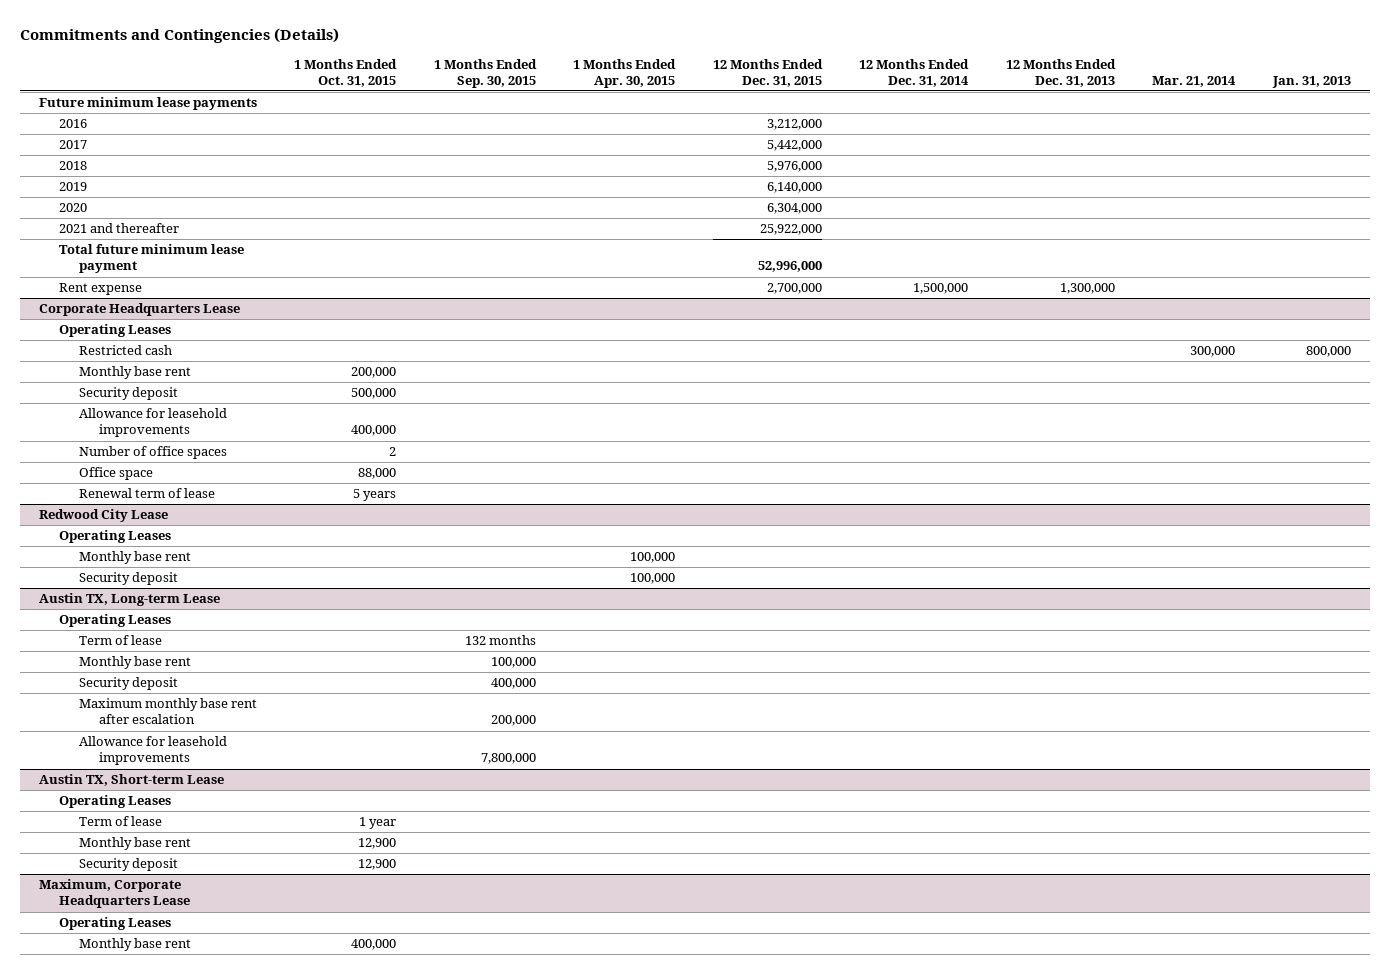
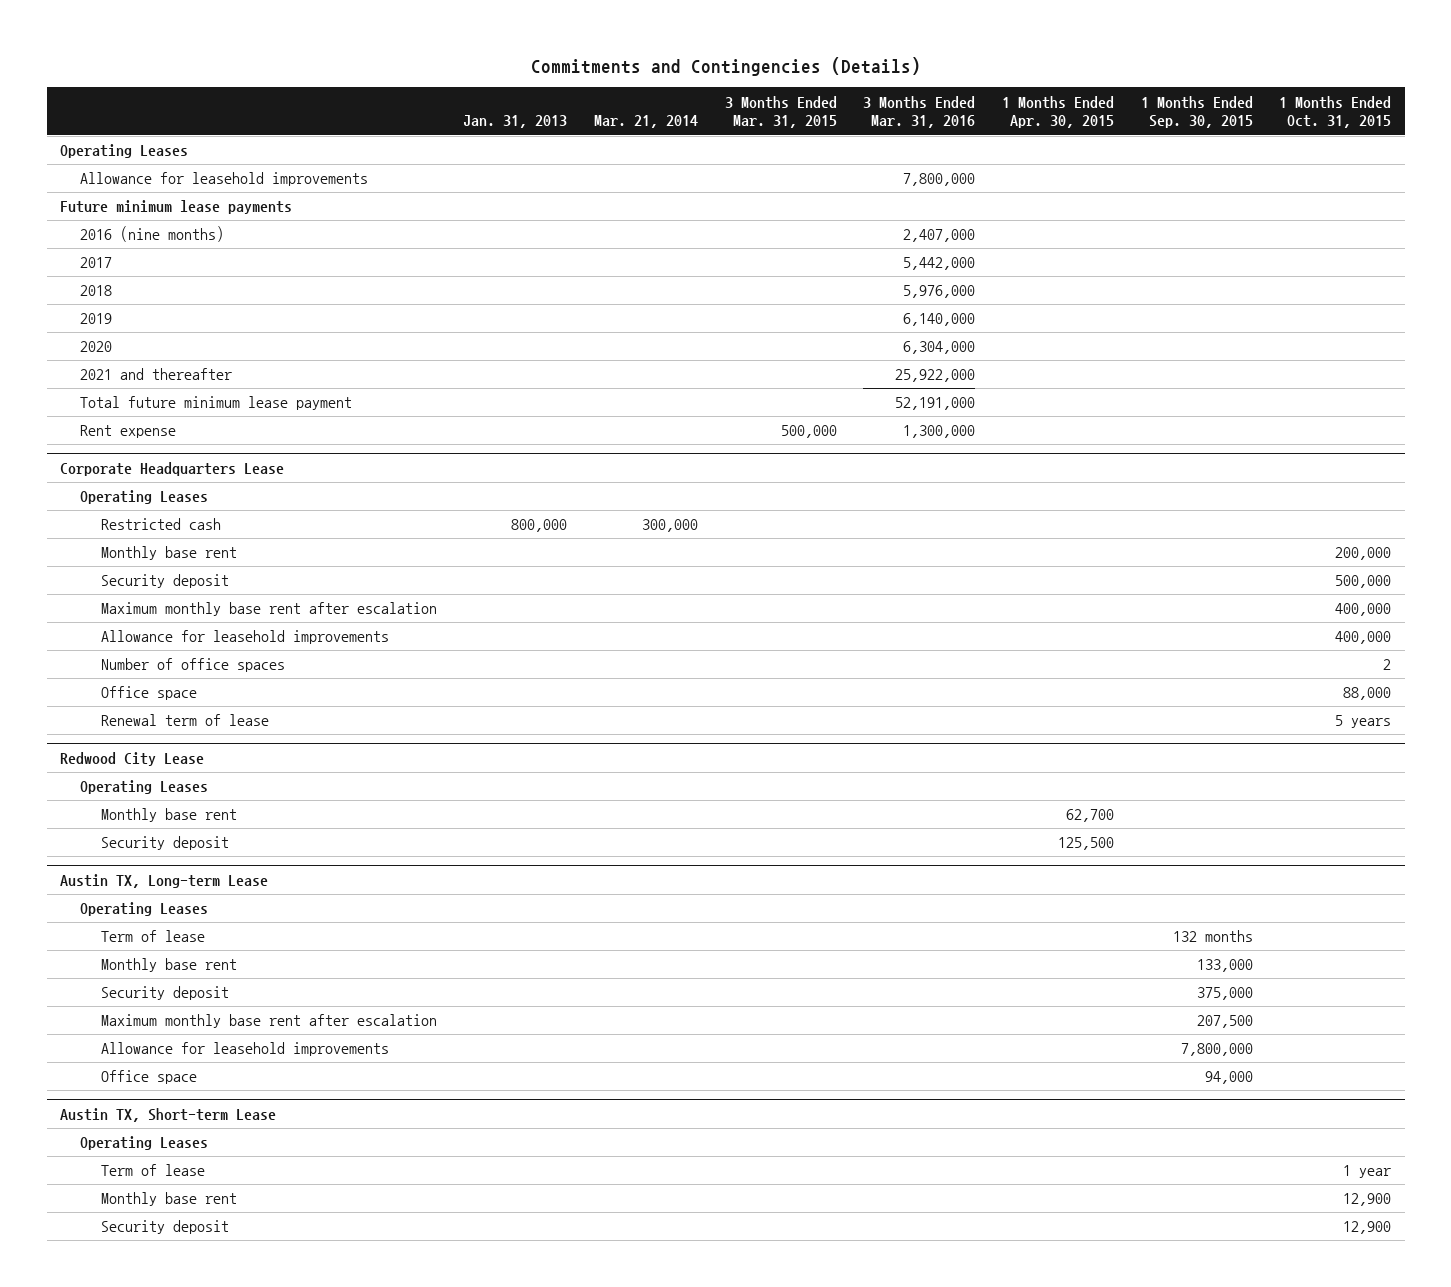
- | 1 Months Ended Oct. 31, 2015 | 1 Months Ended Sep. 30, 2015 | 1 Months Ended Apr. 30, 2015 | 12 Months Ended Dec. 31, 2015 | 12 Months Ended Dec. 31, 2014 | 12 Months Ended Dec. 31, 2013 | Mar. 21, 2014 | Jan. 31, 2013
+ | Jan. 31, 2013 | Mar. 21, 2014 | 3 Months Ended Mar. 31, 2015 | 3 Months Ended Mar. 31, 2016 | 1 Months Ended Apr. 30, 2015 | 1 Months Ended Sep. 30, 2015 | 1 Months Ended Oct. 31, 2015
+ Operating Leases
+ Allowance for leasehold improvements | | | | 7,800,000 | | |
- 2016 | | | | 3,212,000 | | | |
+ 2016 (nine months) | | | | 2,407,000 | | |
@ Corporate Headquarters Lease
+ Maximum monthly base rent after escalation | | | | | | | 400,000
@ Redwood City Lease
- Monthly base rent | | | 100,000 | | | | |
- Security deposit | | | 100,000 | | | | |
+ Monthly base rent | | | | | 62,700 | |
+ Security deposit | | | | | 125,500 | |
@ Austin TX, Long-term Lease
- Monthly base rent | | 100,000 | | | | | |
- Security deposit | | 400,000 | | | | | |
- Maximum monthly base rent after escalation | | 200,000 | | | | | |
+ Monthly base rent | | | | | | 133,000 |
+ Security deposit | | | | | | 375,000 |
+ Maximum monthly base rent after escalation | | | | | | 207,500 |
+ Office space | | | | | | 94,000 |
- Maximum, Corporate Headquarters Lease
- Operating Leases
- Monthly base rent | 400,000 | | | | | | |

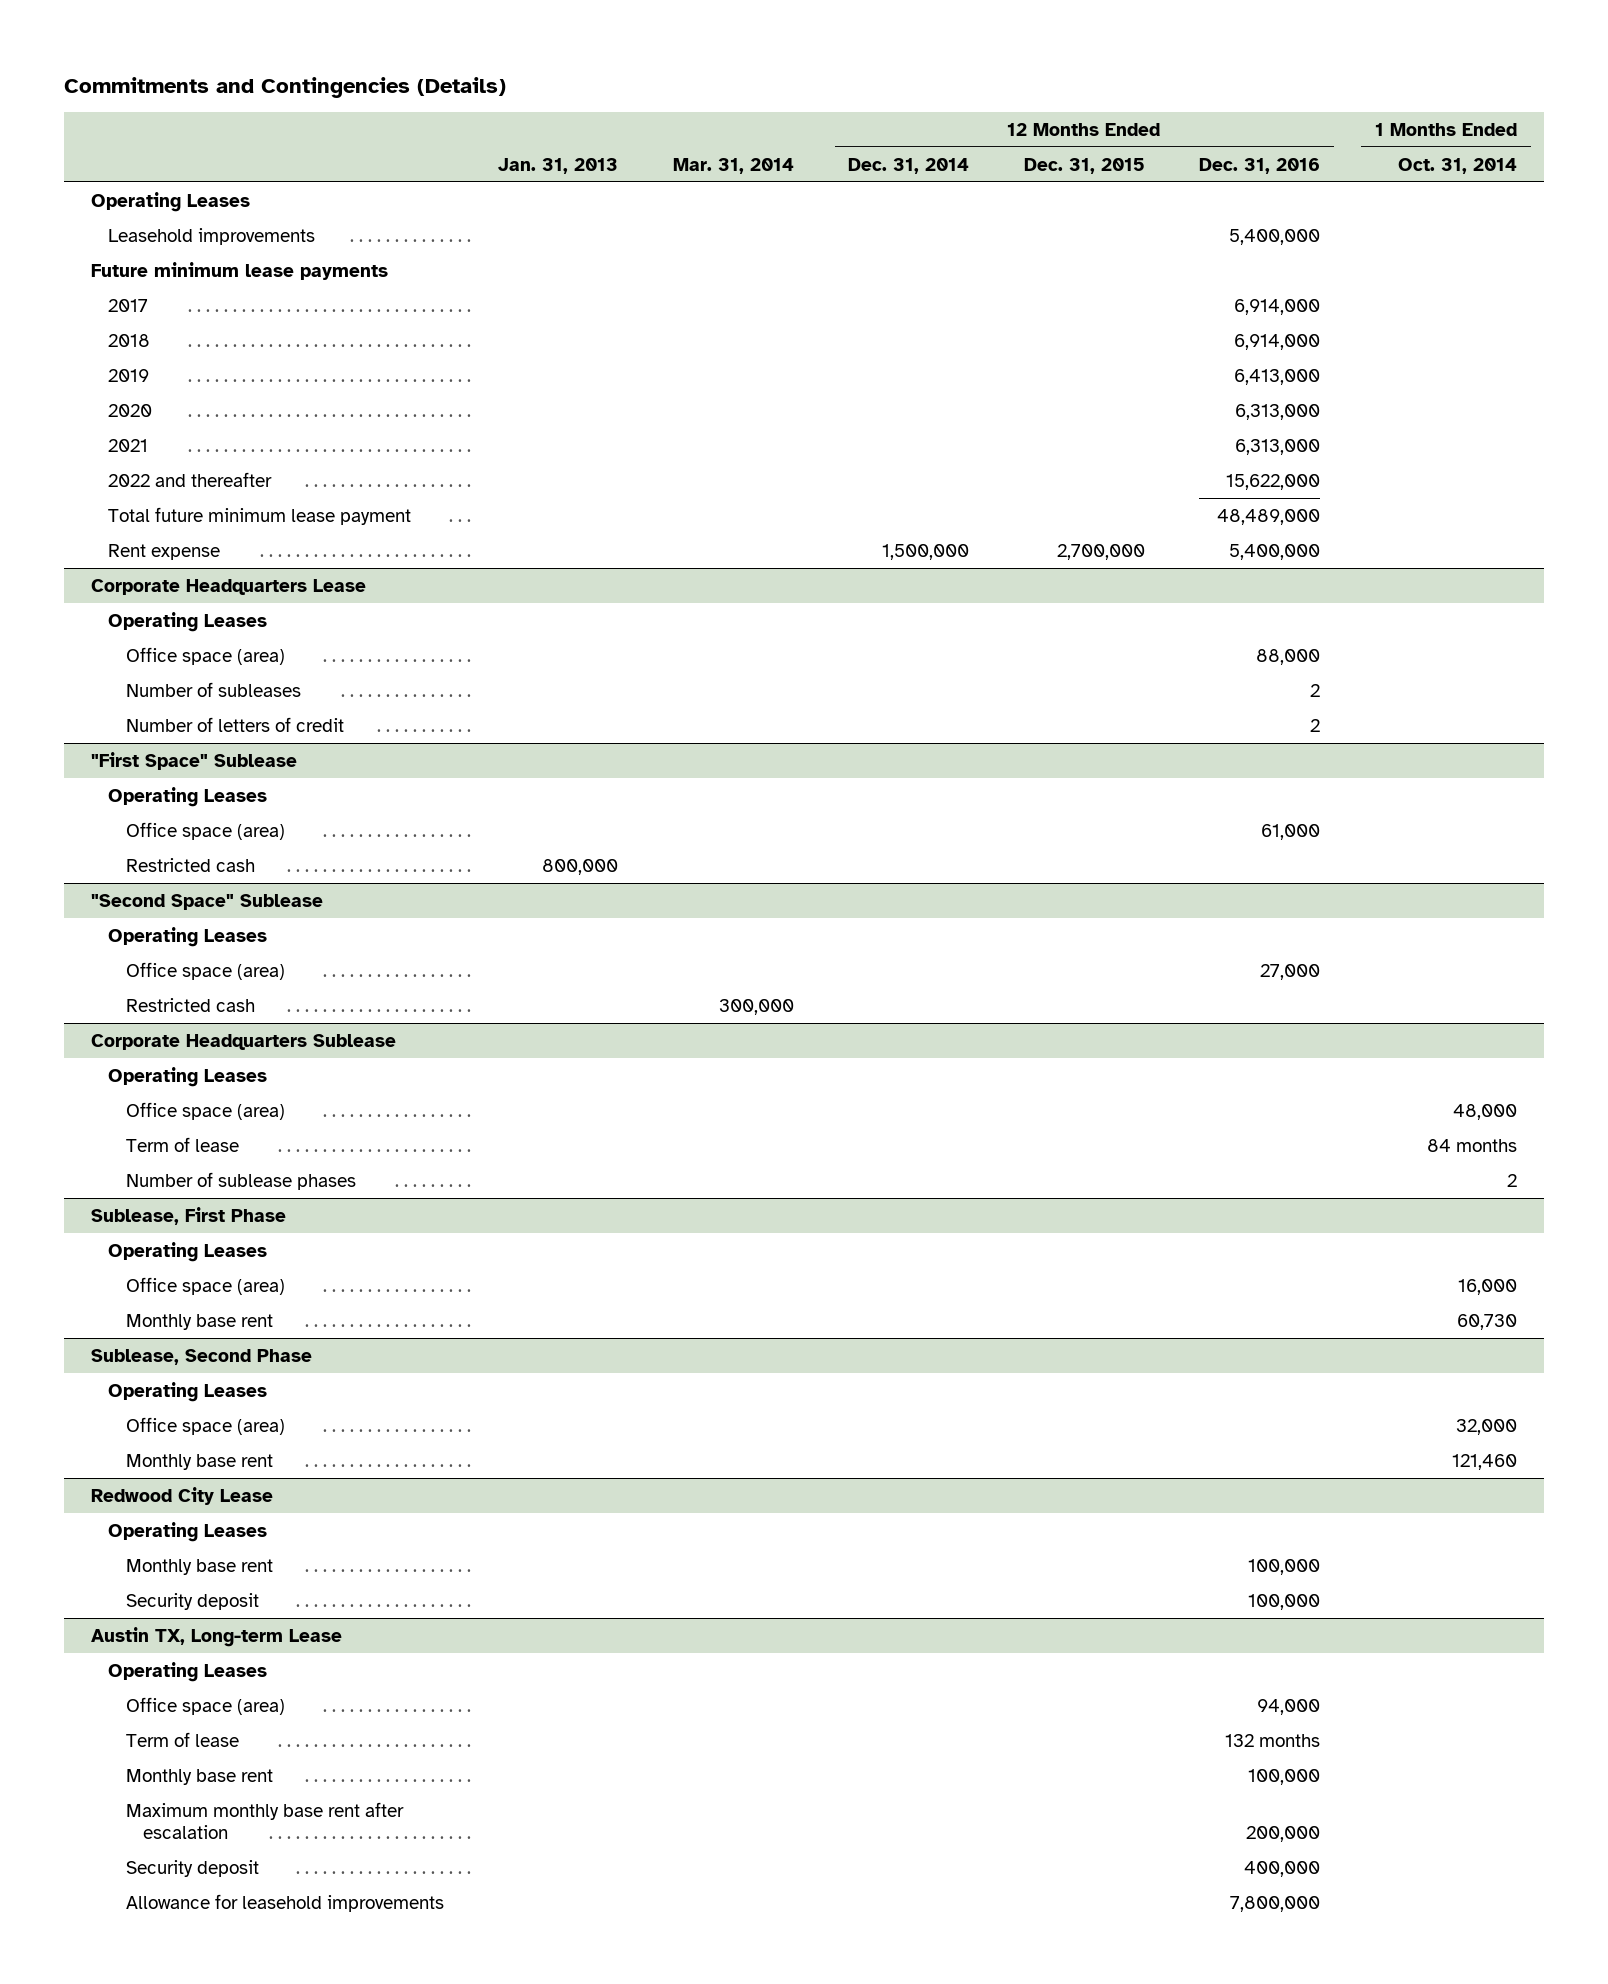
- | Jan. 31, 2013 | Mar. 21, 2014 | 3 Months Ended Mar. 31, 2015 | 3 Months Ended Mar. 31, 2016 | 1 Months Ended Apr. 30, 2015 | 1 Months Ended Sep. 30, 2015 | 1 Months Ended Oct. 31, 2015
+ | Jan. 31, 2013 | Mar. 31, 2014 | 12 Months Ended Dec. 31, 2014 | 12 Months Ended Dec. 31, 2015 | 12 Months Ended Dec. 31, 2016 | 1 Months Ended Oct. 31, 2014
- Allowance for leasehold improvements | | | | 7,800,000 | | |
+ Leasehold improvements | | | | | 5,400,000 |
- 2016 (nine months) | | | | 2,407,000 | | |
- 2021 and thereafter | | | | 25,922,000 | | |
+ 2021 | | | | | 6,313,000 |
+ 2022 and thereafter | | | | | 15,622,000 |
@ Corporate Headquarters Lease
- Restricted cash | 800,000 | 300,000 | | | | |
- Monthly base rent | | | | | | | 200,000
- Security deposit | | | | | | | 500,000
- Maximum monthly base rent after escalation | | | | | | | 400,000
- Allowance for leasehold improvements | | | | | | | 400,000
- Number of office spaces | | | | | | | 2
- Office space | | | | | | | 88,000
- Renewal term of lease | | | | | | | 5 years
+ Office space (area) | | | | | 88,000 |
+ Number of subleases | | | | | 2 |
+ Number of letters of credit | | | | | 2 |
+ "First Space" Sublease
+ Operating Leases
+ Office space (area) | | | | | 61,000 |
+ Restricted cash | 800,000 | | | | |
+ "Second Space" Sublease
+ Operating Leases
+ Office space (area) | | | | | 27,000 |
+ Restricted cash | | 300,000 | | | |
+ Corporate Headquarters Sublease
+ Operating Leases
+ Office space (area) | | | | | | 48,000
+ Term of lease | | | | | | 84 months
+ Number of sublease phases | | | | | | 2
+ Sublease, First Phase
+ Operating Leases
+ Office space (area) | | | | | | 16,000
+ Monthly base rent | | | | | | 60,730
+ Sublease, Second Phase
+ Operating Leases
+ Office space (area) | | | | | | 32,000
+ Monthly base rent | | | | | | 121,460
@ Austin TX, Long-term Lease
+ Office space (area) | | | | | 94,000 |
moved down: Security deposit | | | | | 400,000 |
- Office space | | | | | | 94,000 |
- Austin TX, Short-term Lease
- Operating Leases
- Term of lease | | | | | | | 1 year
- Monthly base rent | | | | | | | 12,900
- Security deposit | | | | | | | 12,900

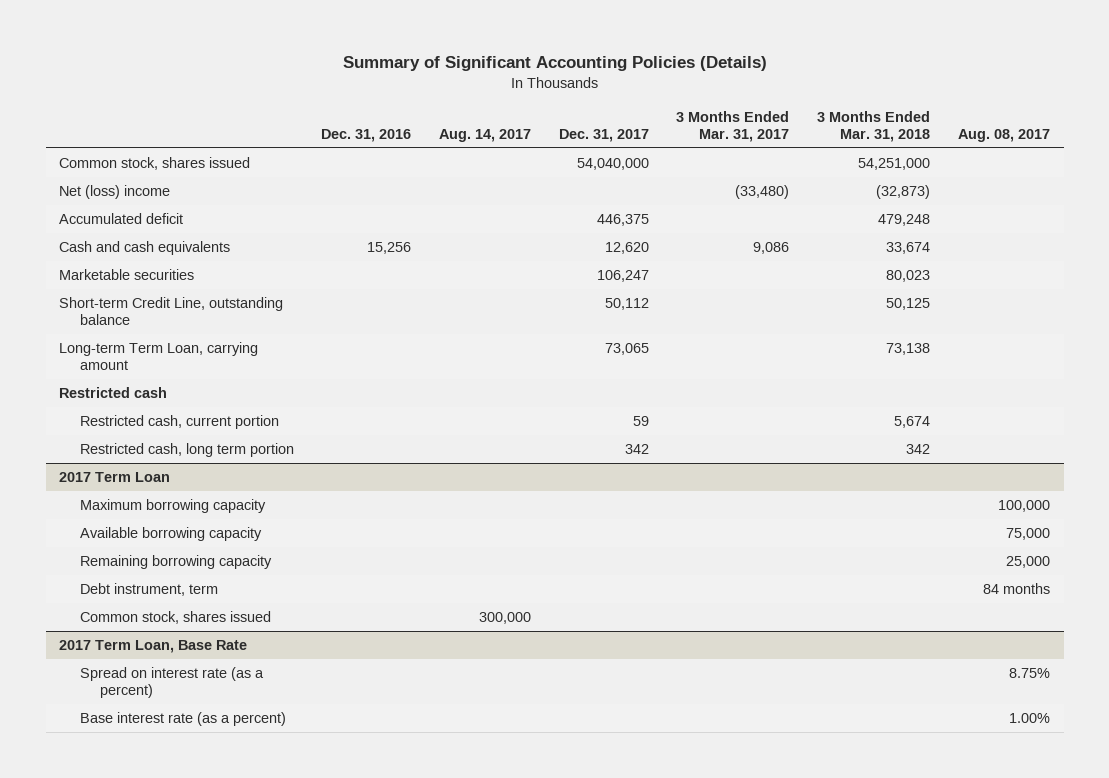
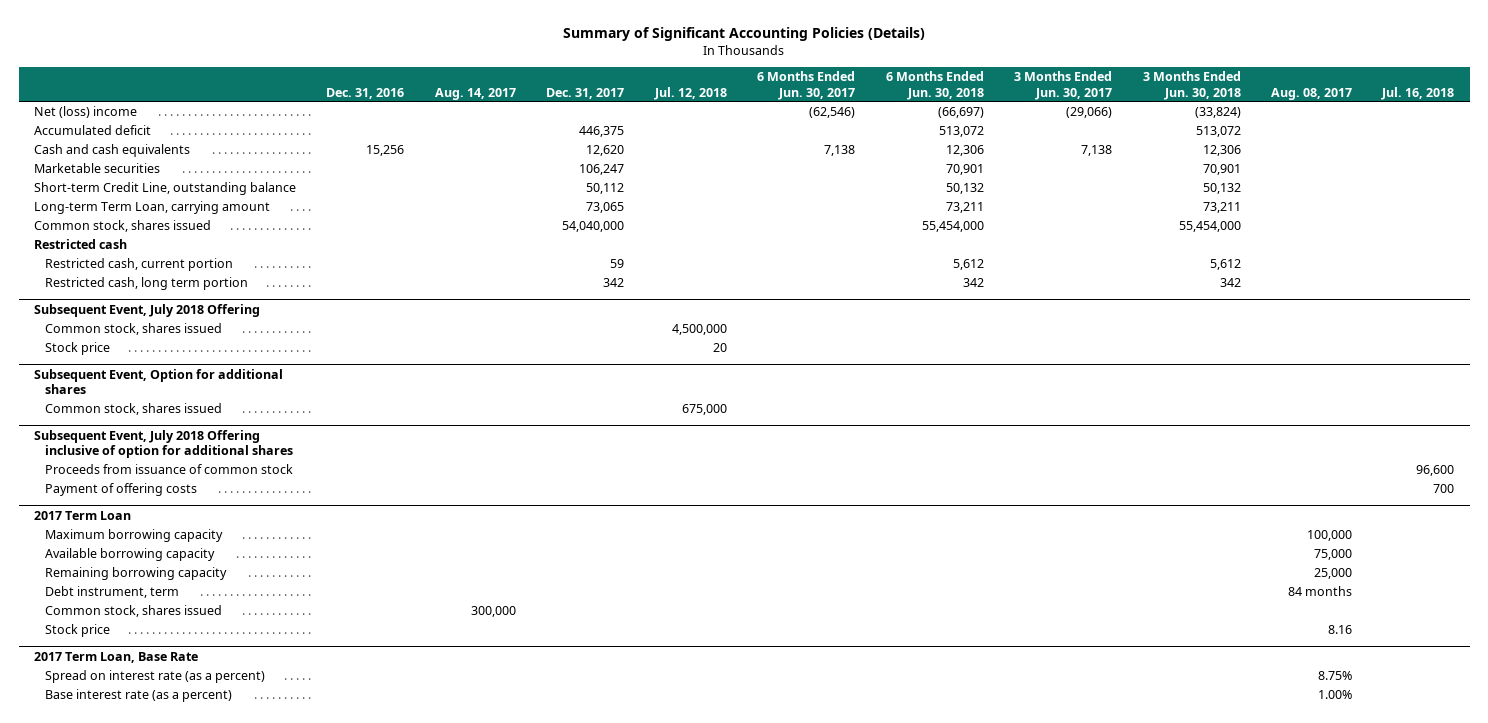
- | Dec. 31, 2016 | Aug. 14, 2017 | Dec. 31, 2017 | 3 Months Ended Mar. 31, 2017 | 3 Months Ended Mar. 31, 2018 | Aug. 08, 2017
+ | Dec. 31, 2016 | Aug. 14, 2017 | Dec. 31, 2017 | Jul. 12, 2018 | 6 Months Ended Jun. 30, 2017 | 6 Months Ended Jun. 30, 2018 | 3 Months Ended Jun. 30, 2017 | 3 Months Ended Jun. 30, 2018 | Aug. 08, 2017 | Jul. 16, 2018
moved down: Common stock, shares issued | | | 54,040,000 | | | 55,454,000 | | 55,454,000 | |
+ Subsequent Event, July 2018 Offering
+ Common stock, shares issued | | | | 4,500,000 | | | | | |
+ Stock price | | | | 20 | | | | | |
+ Subsequent Event, Option for additional shares
+ Common stock, shares issued | | | | 675,000 | | | | | |
+ Subsequent Event, July 2018 Offering inclusive of option for additional shares
+ Proceeds from issuance of common stock | | | | | | | | | | 96,600
+ Payment of offering costs | | | | | | | | | | 700
@ 2017 Term Loan
+ Stock price | | | | | | | | | 8.16 |

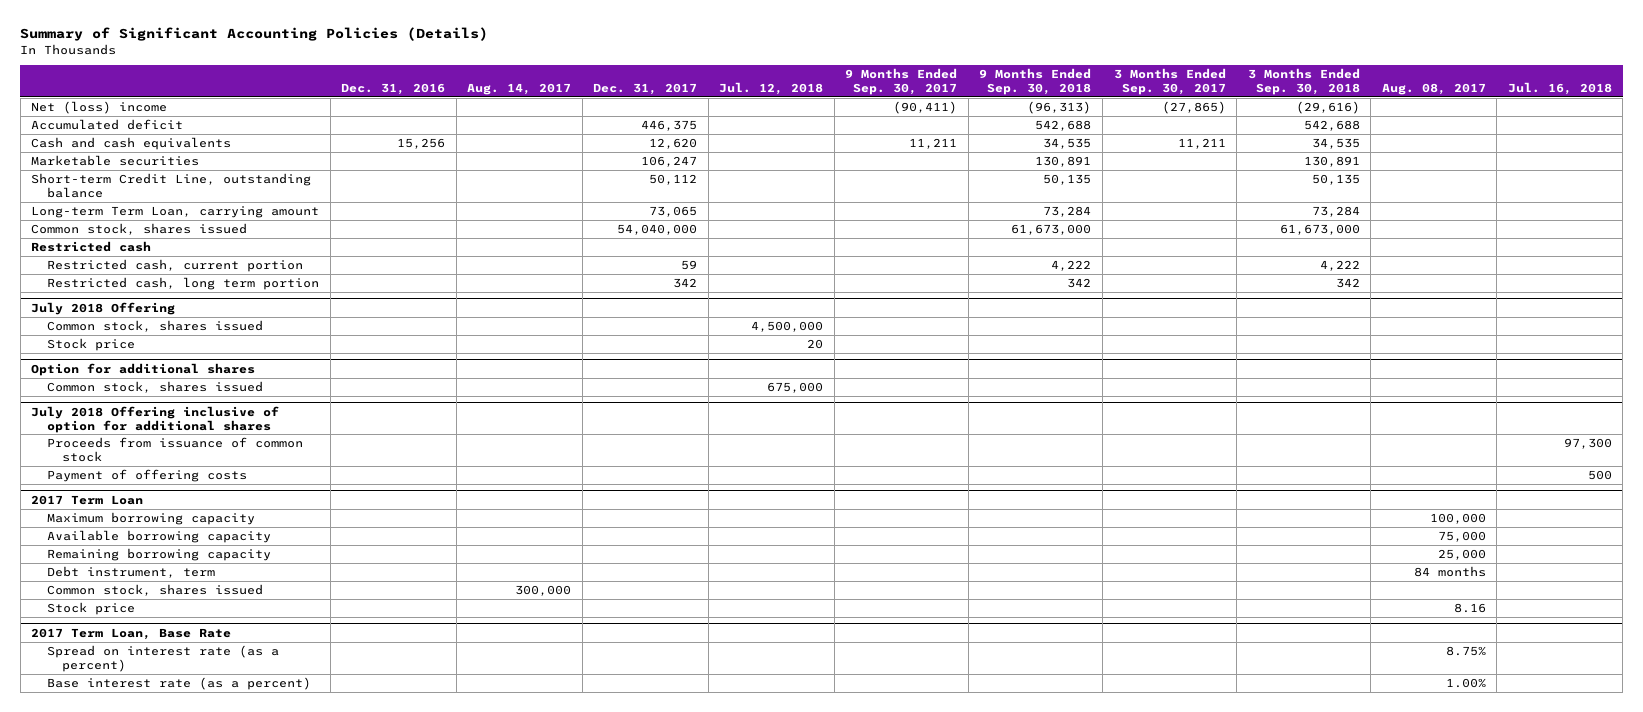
- | Dec. 31, 2016 | Aug. 14, 2017 | Dec. 31, 2017 | Jul. 12, 2018 | 6 Months Ended Jun. 30, 2017 | 6 Months Ended Jun. 30, 2018 | 3 Months Ended Jun. 30, 2017 | 3 Months Ended Jun. 30, 2018 | Aug. 08, 2017 | Jul. 16, 2018
+ | Dec. 31, 2016 | Aug. 14, 2017 | Dec. 31, 2017 | Jul. 12, 2018 | 9 Months Ended Sep. 30, 2017 | 9 Months Ended Sep. 30, 2018 | 3 Months Ended Sep. 30, 2017 | 3 Months Ended Sep. 30, 2018 | Aug. 08, 2017 | Jul. 16, 2018
- Subsequent Event, July 2018 Offering
+ July 2018 Offering
- Subsequent Event, Option for additional shares
+ Option for additional shares
- Subsequent Event, July 2018 Offering inclusive of option for additional shares
- Proceeds from issuance of common stock | | | | | | | | | | 96,600
- Payment of offering costs | | | | | | | | | | 700
+ July 2018 Offering inclusive of option for additional shares
+ Proceeds from issuance of common stock | | | | | | | | | | 97,300
+ Payment of offering costs | | | | | | | | | | 500

